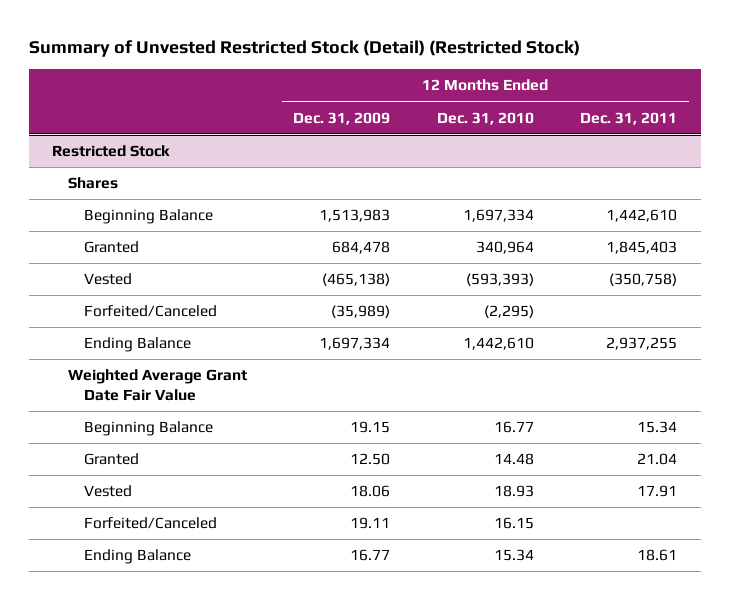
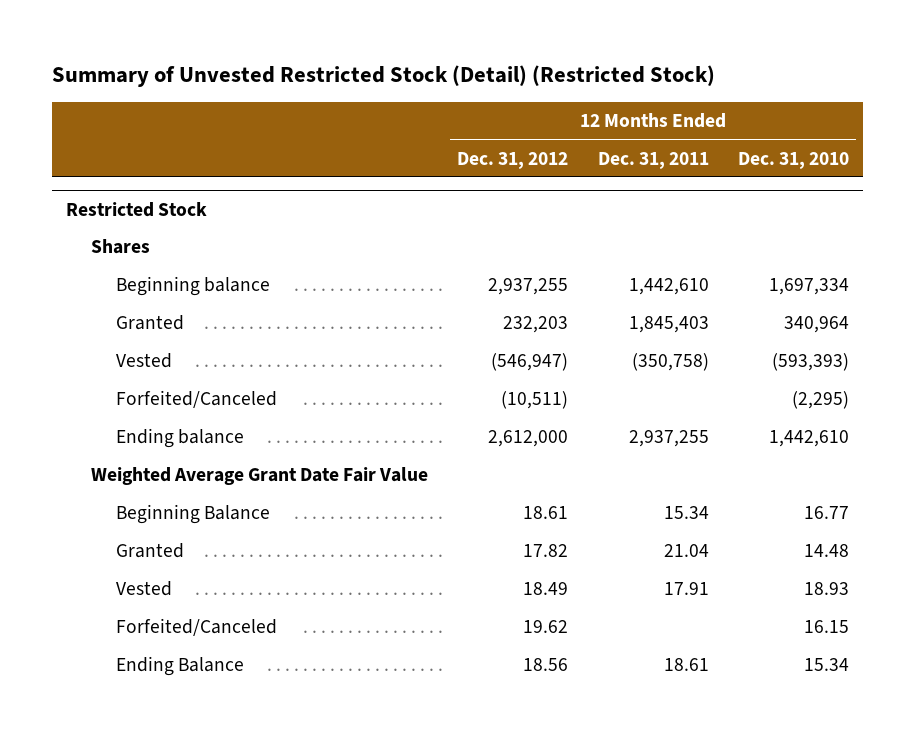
- | 12 Months Ended Dec. 31, 2009 | 12 Months Ended Dec. 31, 2010 | 12 Months Ended Dec. 31, 2011
+ | 12 Months Ended Dec. 31, 2012 | 12 Months Ended Dec. 31, 2011 | 12 Months Ended Dec. 31, 2010
@ Restricted Stock
- Beginning Balance | 1,513,983 | 1,697,334 | 1,442,610
+ Beginning balance | 2,937,255 | 1,442,610 | 1,697,334
- Ending Balance | 1,697,334 | 1,442,610 | 2,937,255
+ Ending balance | 2,612,000 | 2,937,255 | 1,442,610

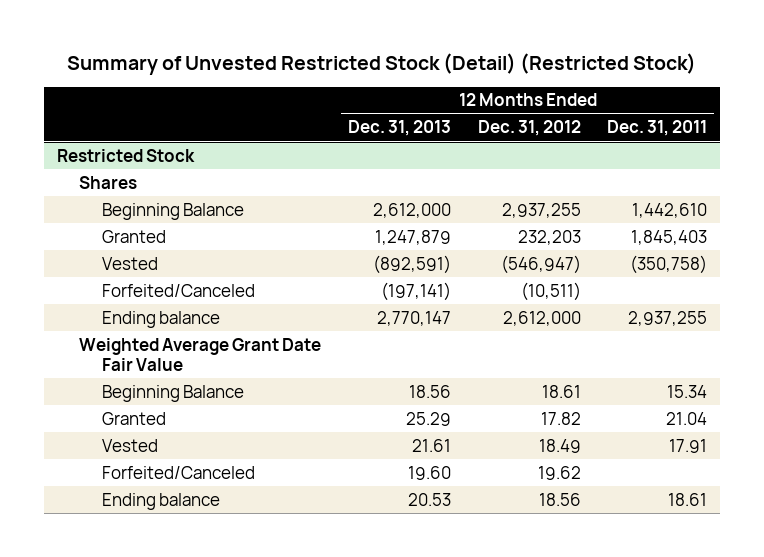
- | 12 Months Ended Dec. 31, 2012 | 12 Months Ended Dec. 31, 2011 | 12 Months Ended Dec. 31, 2010
+ | 12 Months Ended Dec. 31, 2013 | 12 Months Ended Dec. 31, 2012 | 12 Months Ended Dec. 31, 2011
@ Restricted Stock
- Beginning balance | 2,937,255 | 1,442,610 | 1,697,334
+ Beginning Balance | 2,612,000 | 2,937,255 | 1,442,610
- Ending Balance | 18.56 | 18.61 | 15.34
+ Ending balance | 20.53 | 18.56 | 18.61

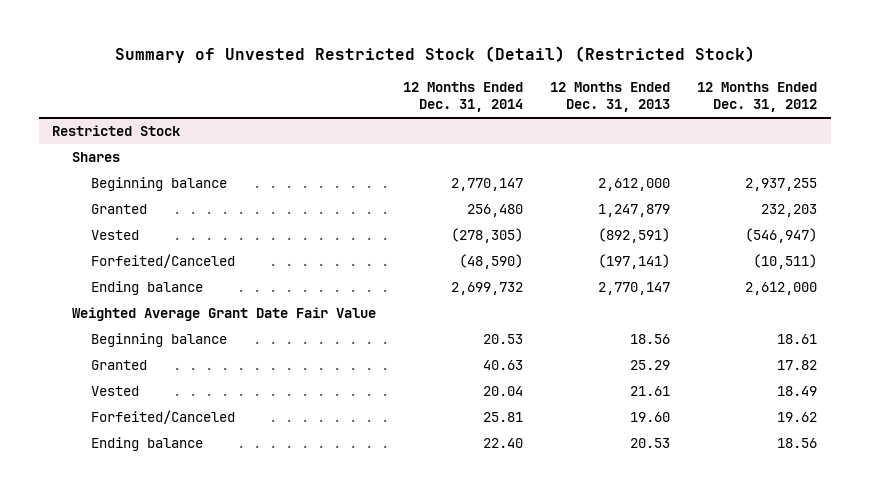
- | 12 Months Ended Dec. 31, 2013 | 12 Months Ended Dec. 31, 2012 | 12 Months Ended Dec. 31, 2011
+ | 12 Months Ended Dec. 31, 2014 | 12 Months Ended Dec. 31, 2013 | 12 Months Ended Dec. 31, 2012
@ Restricted Stock
- Beginning Balance | 2,612,000 | 2,937,255 | 1,442,610
+ Beginning balance | 2,770,147 | 2,612,000 | 2,937,255
- Beginning Balance | 18.56 | 18.61 | 15.34
+ Beginning balance | 20.53 | 18.56 | 18.61

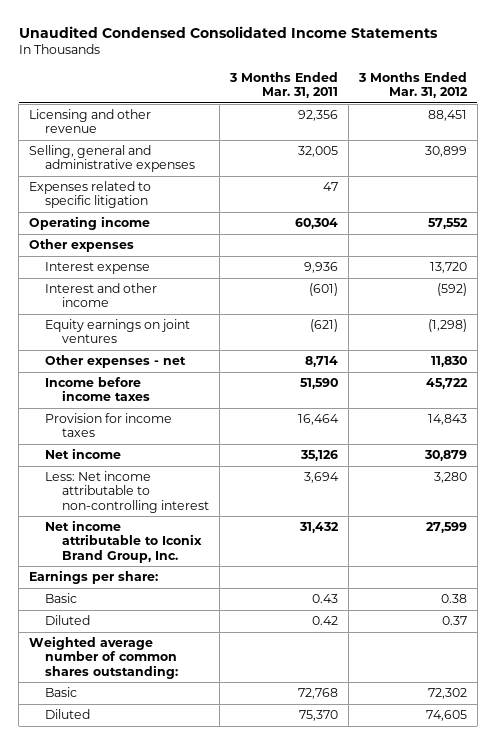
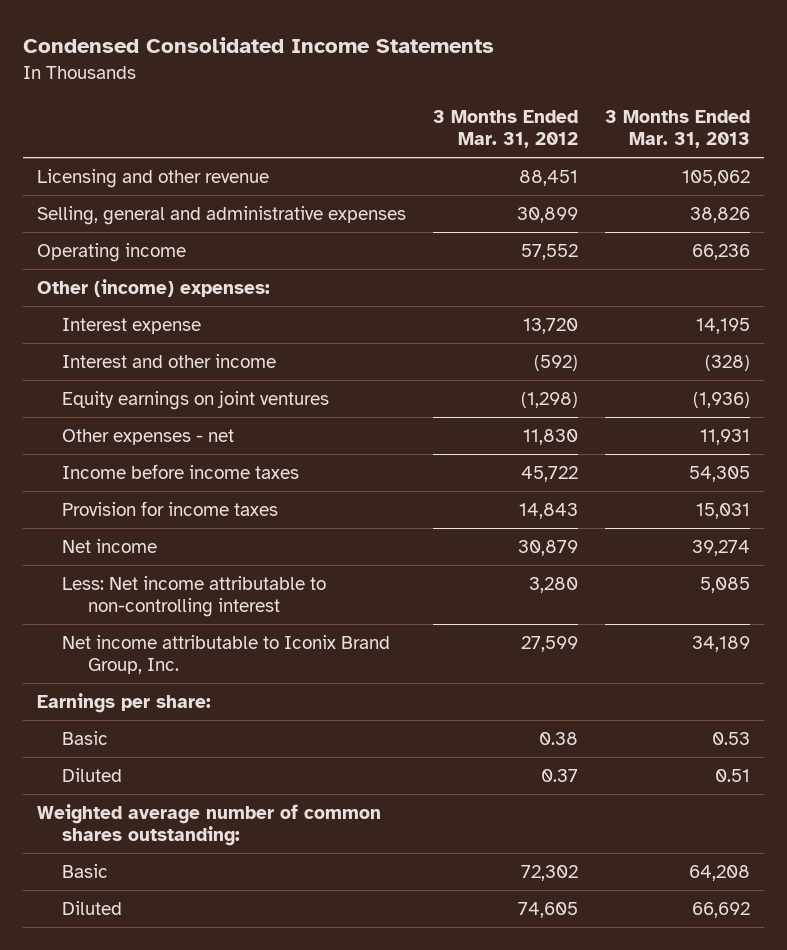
- Unaudited Condensed Consolidated Income Statements
+ Condensed Consolidated Income Statements
- | 3 Months Ended Mar. 31, 2011 | 3 Months Ended Mar. 31, 2012
+ | 3 Months Ended Mar. 31, 2012 | 3 Months Ended Mar. 31, 2013
- Expenses related to specific litigation | 47 |
- Other expenses
+ Other (income) expenses:

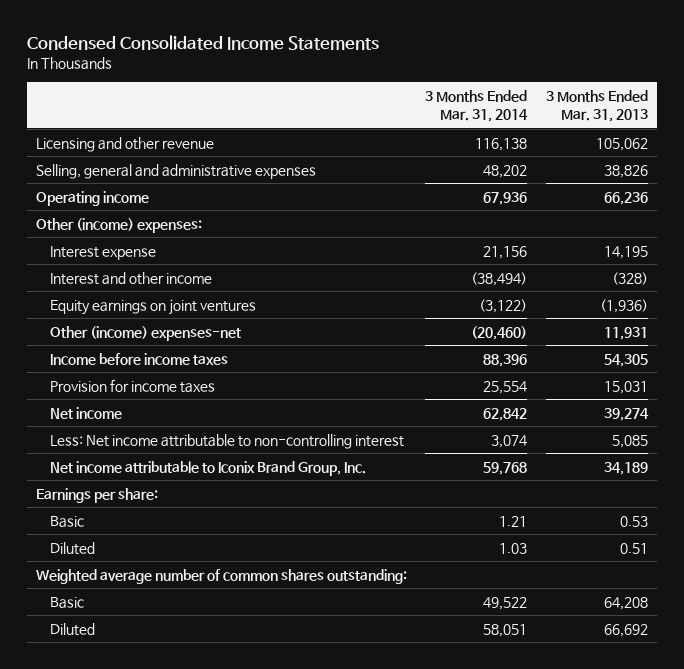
- | 3 Months Ended Mar. 31, 2012 | 3 Months Ended Mar. 31, 2013
+ | 3 Months Ended Mar. 31, 2014 | 3 Months Ended Mar. 31, 2013
- Other expenses - net | 11,830 | 11,931
+ Other (income) expenses-net | (20,460) | 11,931

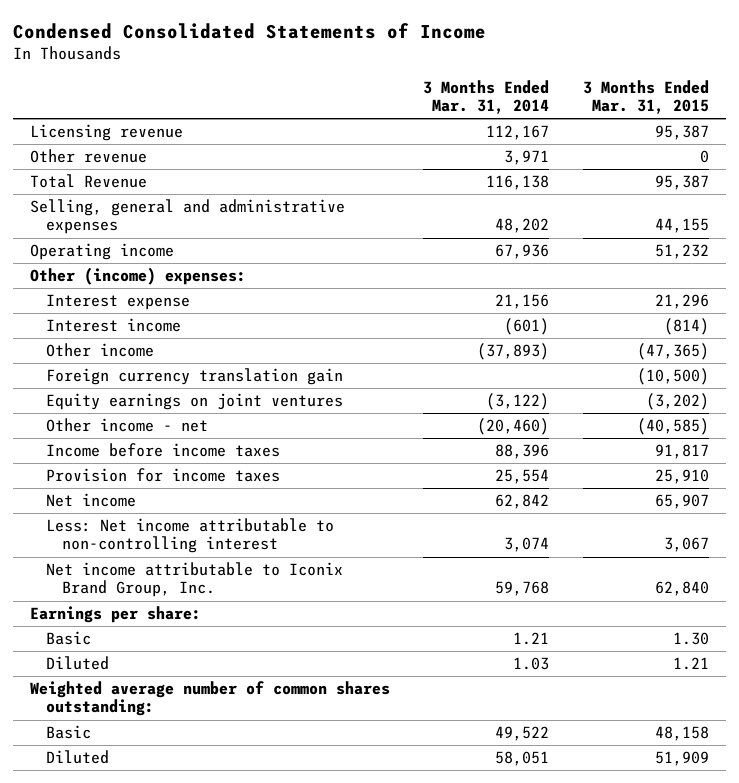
- Condensed Consolidated Income Statements
+ Condensed Consolidated Statements of Income
- | 3 Months Ended Mar. 31, 2014 | 3 Months Ended Mar. 31, 2013
+ | 3 Months Ended Mar. 31, 2014 | 3 Months Ended Mar. 31, 2015
- Licensing and other revenue | 116,138 | 105,062
+ Licensing revenue | 112,167 | 95,387
+ Other revenue | 3,971 | 0
+ Total Revenue | 116,138 | 95,387
- Interest and other income | (38,494) | (328)
+ Interest income | (601) | (814)
+ Other income | (37,893) | (47,365)
+ Foreign currency translation gain | | (10,500)
- Other (income) expenses-net | (20,460) | 11,931
+ Other income - net | (20,460) | (40,585)

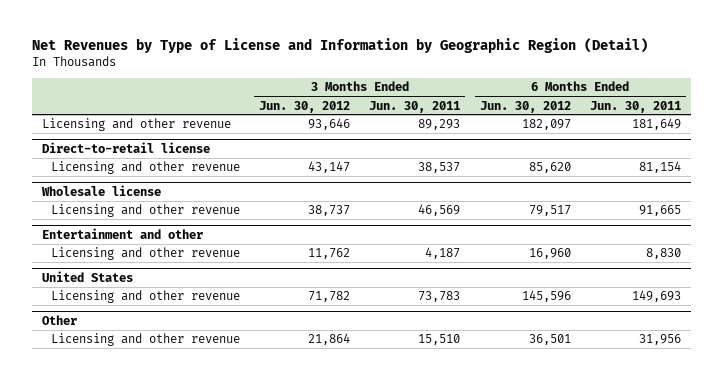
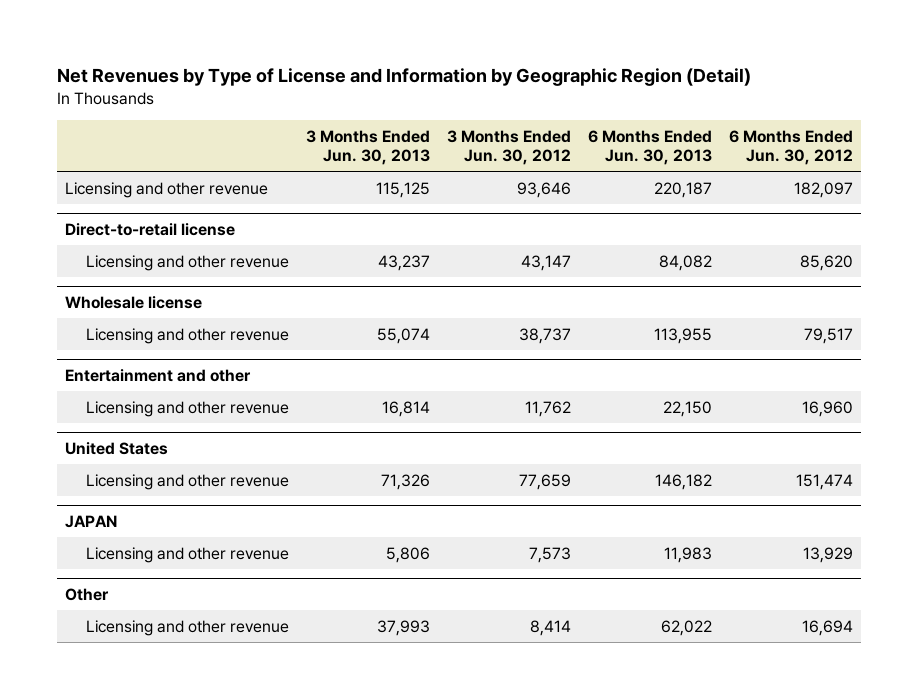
- | 3 Months Ended Jun. 30, 2012 | 3 Months Ended Jun. 30, 2011 | 6 Months Ended Jun. 30, 2012 | 6 Months Ended Jun. 30, 2011
+ | 3 Months Ended Jun. 30, 2013 | 3 Months Ended Jun. 30, 2012 | 6 Months Ended Jun. 30, 2013 | 6 Months Ended Jun. 30, 2012
@ United States
- Licensing and other revenue | 71,782 | 73,783 | 145,596 | 149,693
+ Licensing and other revenue | 71,326 | 77,659 | 146,182 | 151,474
+ JAPAN
+ Licensing and other revenue | 5,806 | 7,573 | 11,983 | 13,929
@ Other
- Licensing and other revenue | 21,864 | 15,510 | 36,501 | 31,956
+ Licensing and other revenue | 37,993 | 8,414 | 62,022 | 16,694

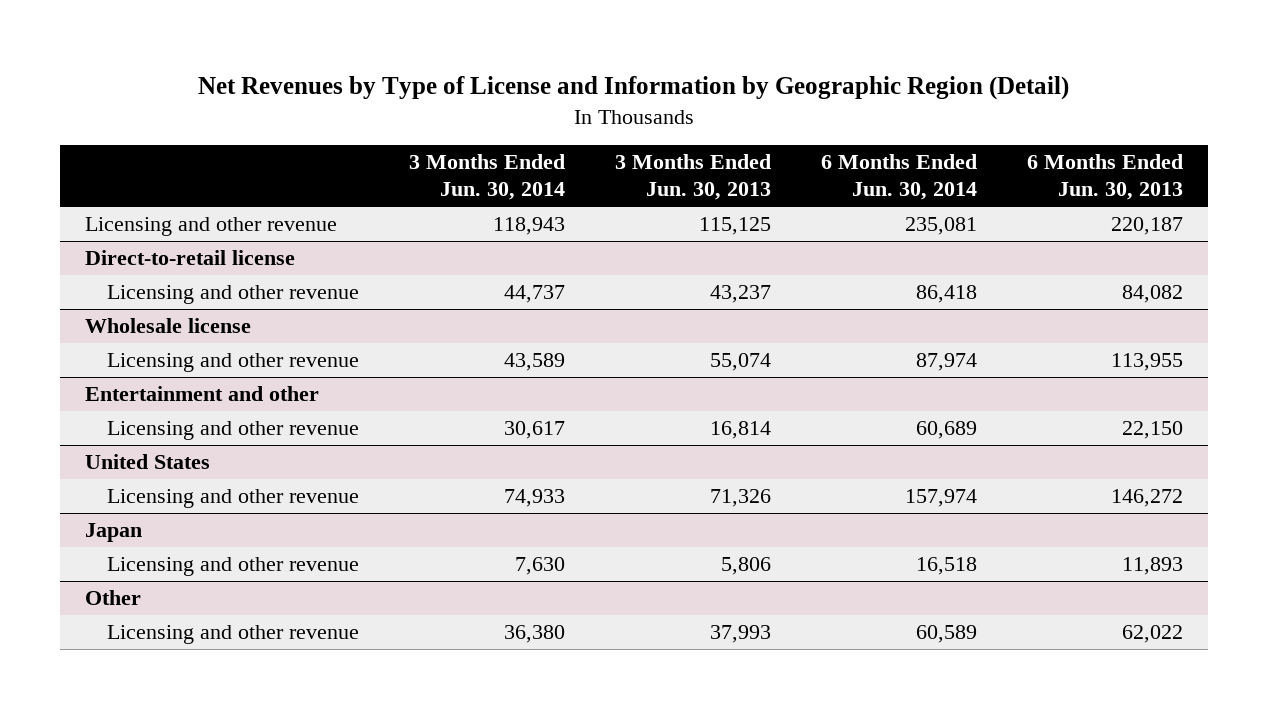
- | 3 Months Ended Jun. 30, 2013 | 3 Months Ended Jun. 30, 2012 | 6 Months Ended Jun. 30, 2013 | 6 Months Ended Jun. 30, 2012
+ | 3 Months Ended Jun. 30, 2014 | 3 Months Ended Jun. 30, 2013 | 6 Months Ended Jun. 30, 2014 | 6 Months Ended Jun. 30, 2013
@ United States
- Licensing and other revenue | 71,326 | 77,659 | 146,182 | 151,474
- JAPAN
- Licensing and other revenue | 5,806 | 7,573 | 11,983 | 13,929
@ United States
+ Licensing and other revenue | 74,933 | 71,326 | 157,974 | 146,272
+ Japan
+ Licensing and other revenue | 7,630 | 5,806 | 16,518 | 11,893

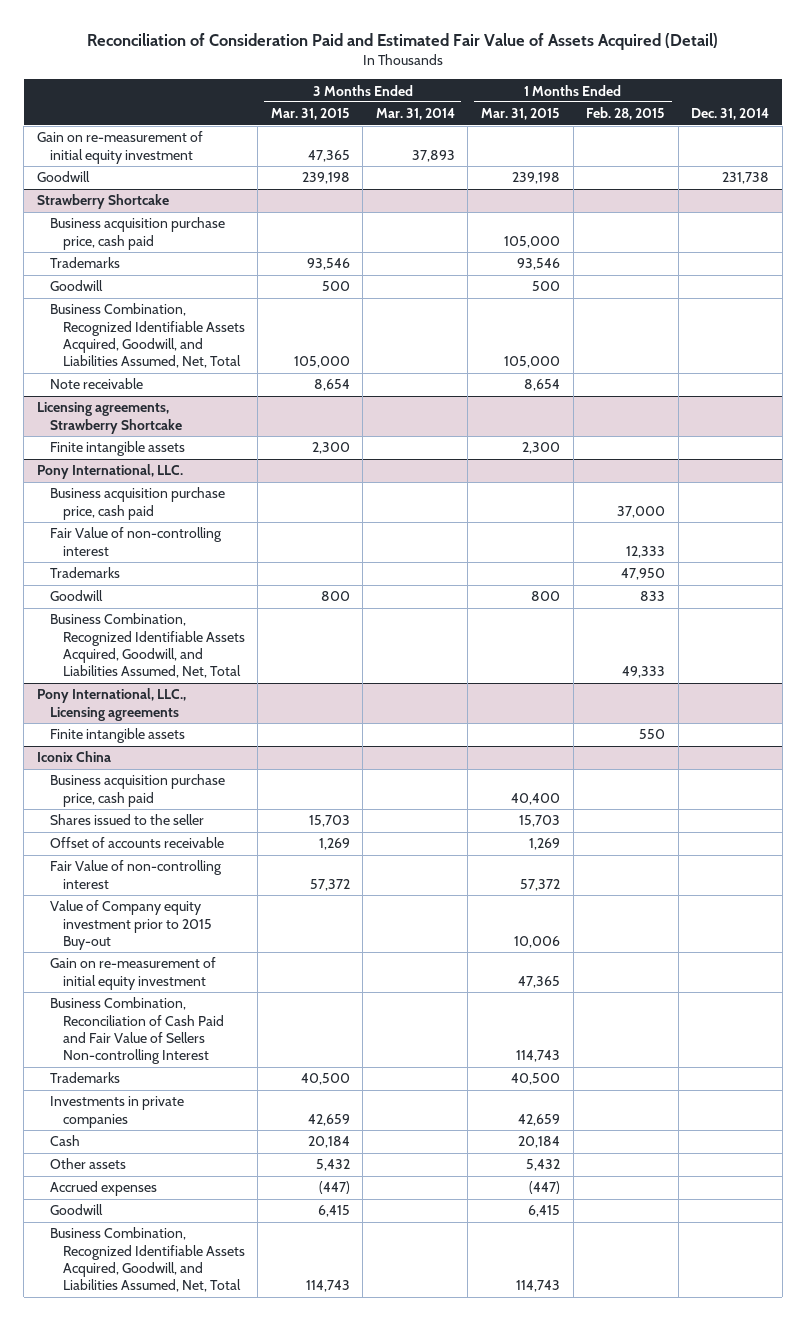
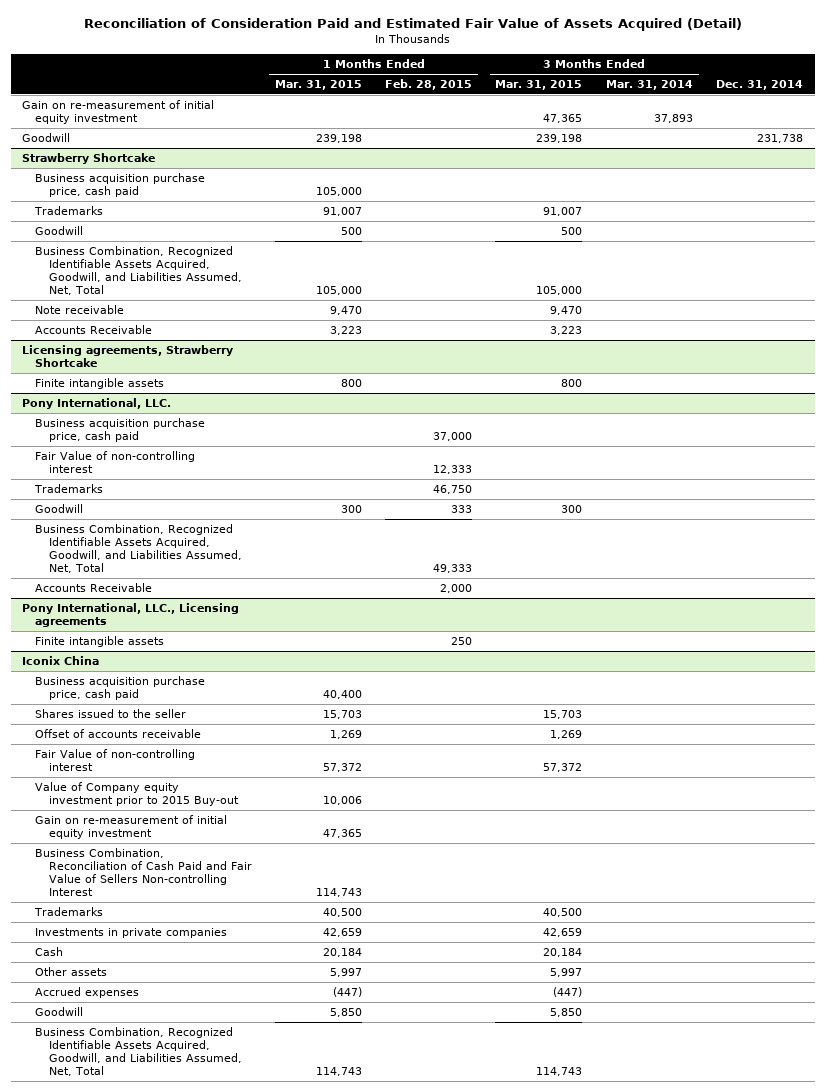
- | 3 Months Ended Mar. 31, 2015 | 3 Months Ended Mar. 31, 2014 | 1 Months Ended Mar. 31, 2015 | 1 Months Ended Feb. 28, 2015 | Dec. 31, 2014
+ | 1 Months Ended Mar. 31, 2015 | 1 Months Ended Feb. 28, 2015 | 3 Months Ended Mar. 31, 2015 | 3 Months Ended Mar. 31, 2014 | Dec. 31, 2014
@ Strawberry Shortcake
- Trademarks | 93,546 | | 93,546 | |
+ Trademarks | 91,007 | | 91,007 | |
- Note receivable | 8,654 | | 8,654 | |
+ Note receivable | 9,470 | | 9,470 | |
+ Accounts Receivable | 3,223 | | 3,223 | |
@ Licensing agreements, Strawberry Shortcake
- Finite intangible assets | 2,300 | | 2,300 | |
+ Finite intangible assets | 800 | | 800 | |
@ Pony International, LLC.
- Trademarks | | | | 47,950 |
- Goodwill | 800 | | 800 | 833 |
+ Trademarks | | 46,750 | | |
+ Goodwill | 300 | 333 | 300 | |
+ Accounts Receivable | | 2,000 | | |
@ Pony International, LLC., Licensing agreements
- Finite intangible assets | | | | 550 |
+ Finite intangible assets | | 250 | | |
@ Iconix China
- Other assets | 5,432 | | 5,432 | |
+ Other assets | 5,997 | | 5,997 | |
- Goodwill | 6,415 | | 6,415 | |
+ Goodwill | 5,850 | | 5,850 | |

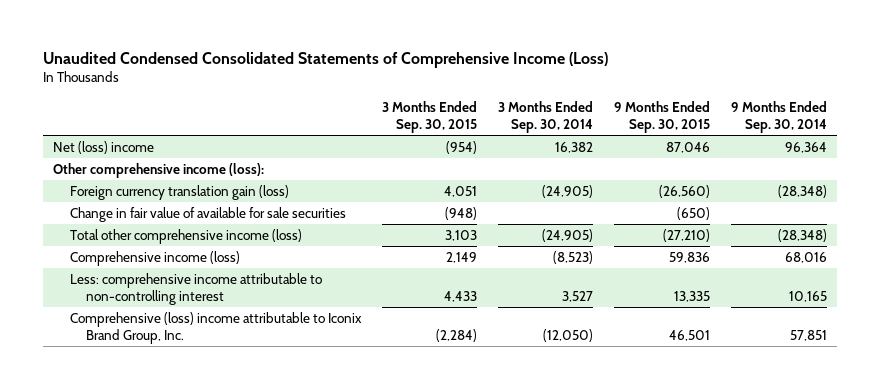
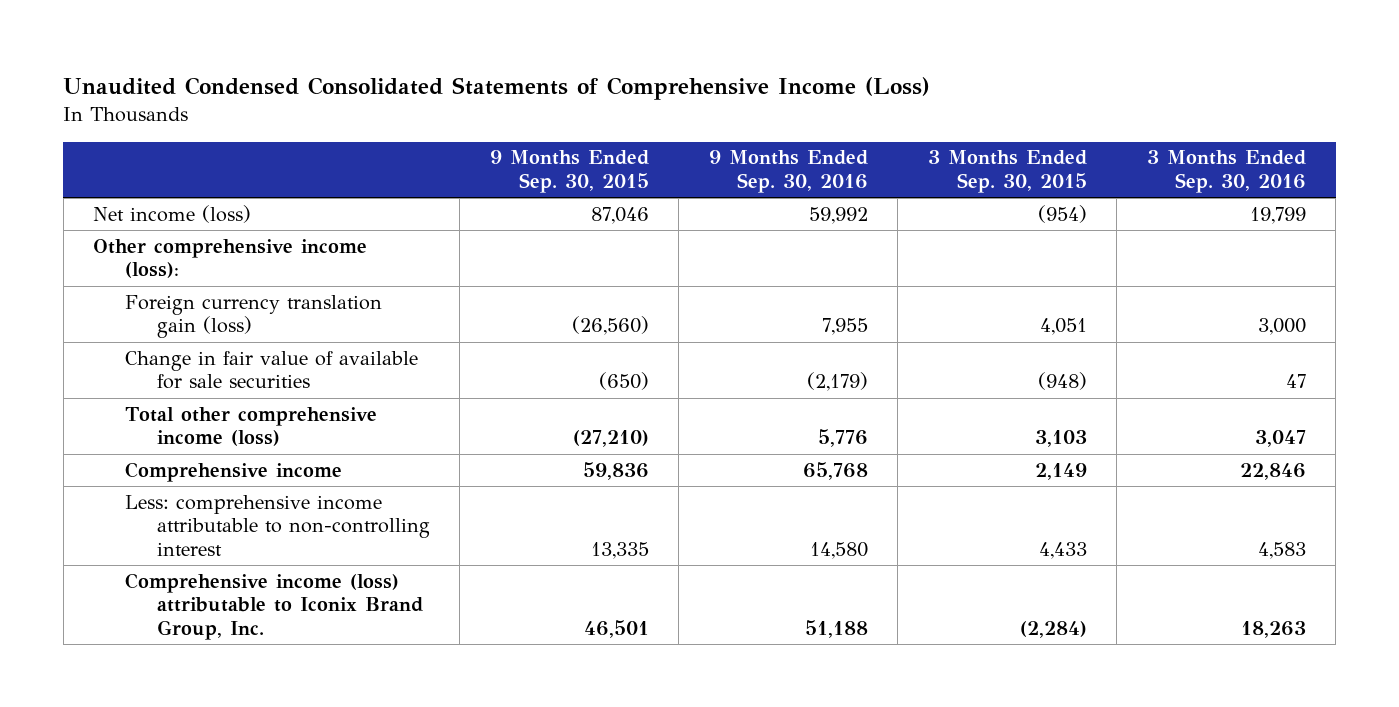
- | 3 Months Ended Sep. 30, 2015 | 3 Months Ended Sep. 30, 2014 | 9 Months Ended Sep. 30, 2015 | 9 Months Ended Sep. 30, 2014
+ | 9 Months Ended Sep. 30, 2015 | 9 Months Ended Sep. 30, 2016 | 3 Months Ended Sep. 30, 2015 | 3 Months Ended Sep. 30, 2016
- Net (loss) income | (954) | 16,382 | 87,046 | 96,364
+ Net income (loss) | 87,046 | 59,992 | (954) | 19,799
- Comprehensive income (loss) | 2,149 | (8,523) | 59,836 | 68,016
+ Comprehensive income | 59,836 | 65,768 | 2,149 | 22,846
- Comprehensive (loss) income attributable to Iconix Brand Group, Inc. | (2,284) | (12,050) | 46,501 | 57,851
+ Comprehensive income (loss) attributable to Iconix Brand Group, Inc. | 46,501 | 51,188 | (2,284) | 18,263

